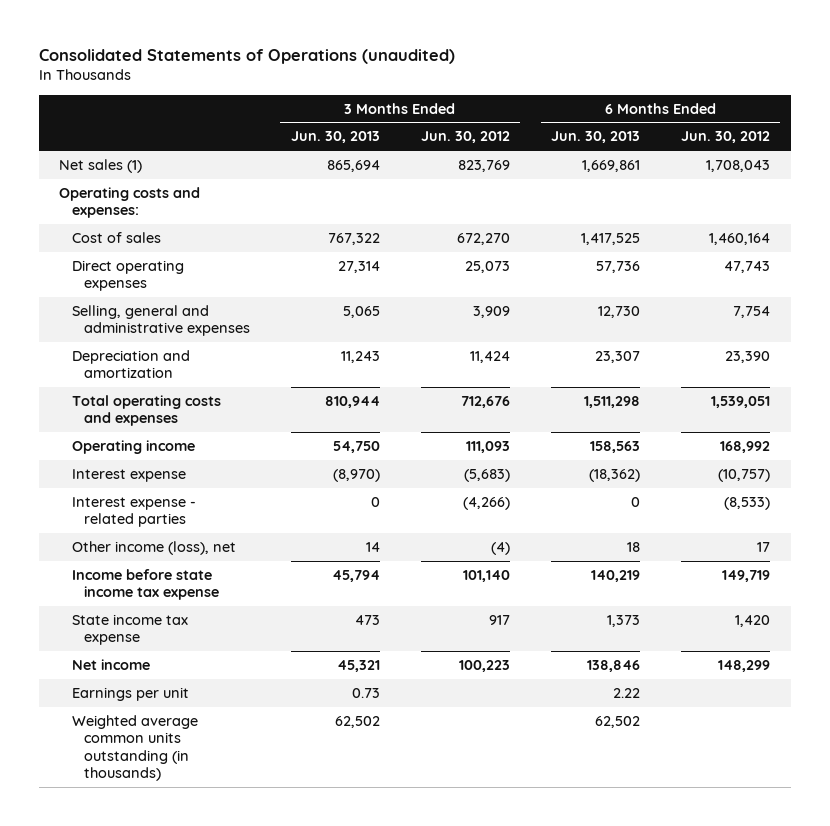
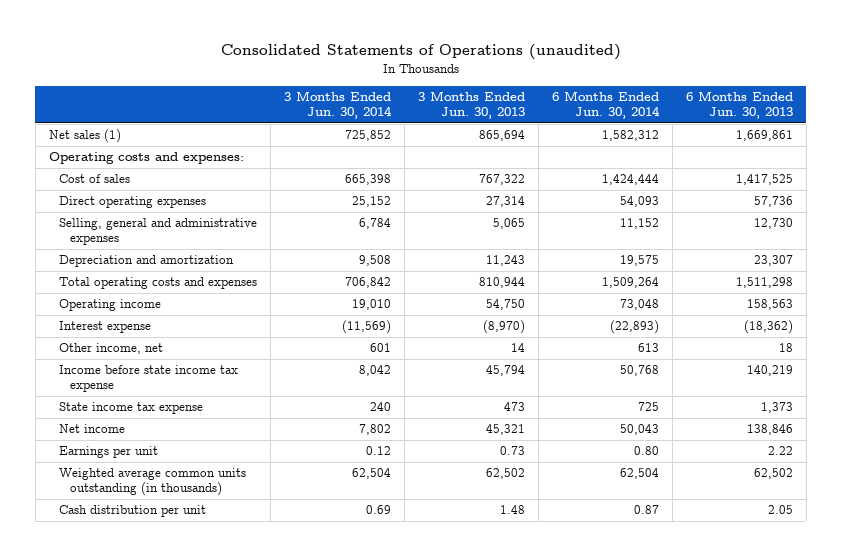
- | 3 Months Ended Jun. 30, 2013 | 3 Months Ended Jun. 30, 2012 | 6 Months Ended Jun. 30, 2013 | 6 Months Ended Jun. 30, 2012
+ | 3 Months Ended Jun. 30, 2014 | 3 Months Ended Jun. 30, 2013 | 6 Months Ended Jun. 30, 2014 | 6 Months Ended Jun. 30, 2013
- Interest expense - related parties | 0 | (4,266) | 0 | (8,533)
- Other income (loss), net | 14 | (4) | 18 | 17
+ Other income, net | 601 | 14 | 613 | 18
+ Cash distribution per unit | 0.69 | 1.48 | 0.87 | 2.05

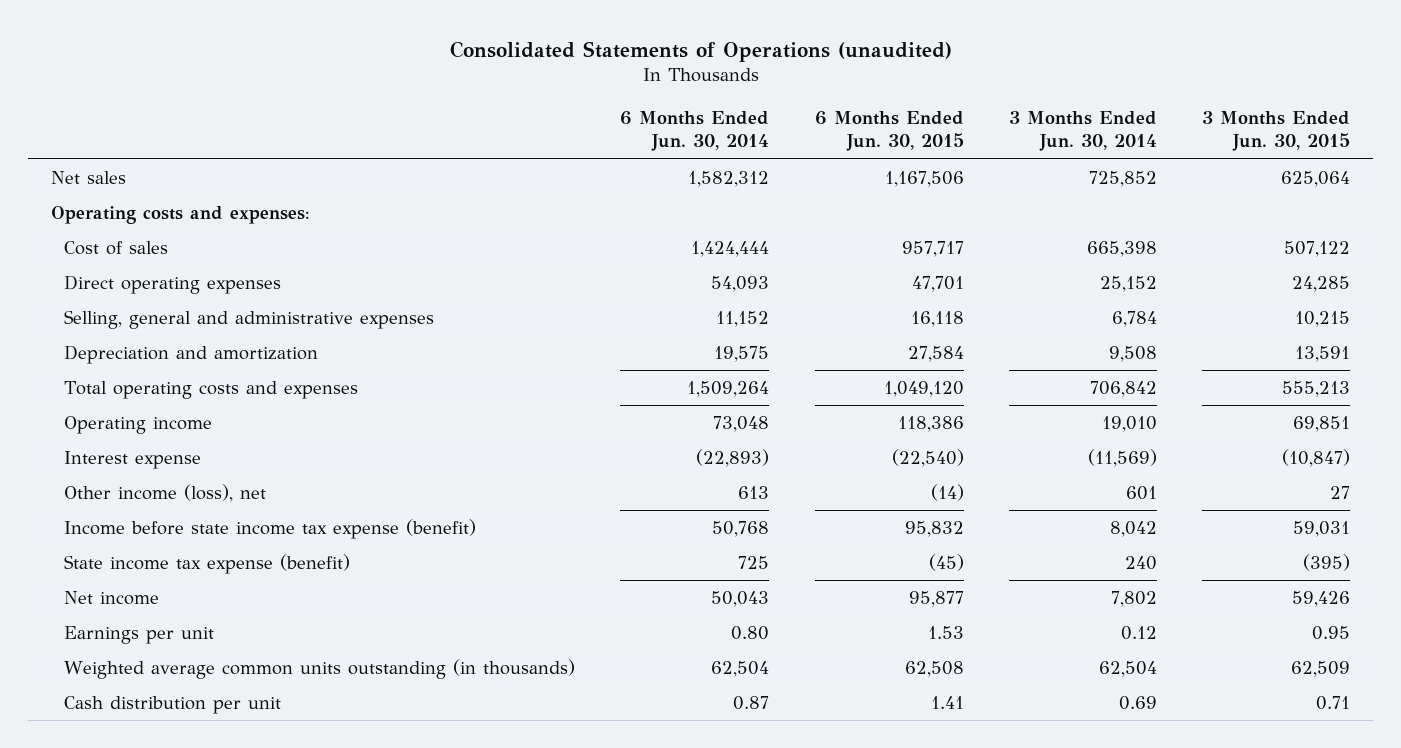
- | 3 Months Ended Jun. 30, 2014 | 3 Months Ended Jun. 30, 2013 | 6 Months Ended Jun. 30, 2014 | 6 Months Ended Jun. 30, 2013
+ | 6 Months Ended Jun. 30, 2014 | 6 Months Ended Jun. 30, 2015 | 3 Months Ended Jun. 30, 2014 | 3 Months Ended Jun. 30, 2015
- Net sales (1) | 725,852 | 865,694 | 1,582,312 | 1,669,861
+ Net sales | 1,582,312 | 1,167,506 | 725,852 | 625,064
- Other income, net | 601 | 14 | 613 | 18
- Income before state income tax expense | 8,042 | 45,794 | 50,768 | 140,219
- State income tax expense | 240 | 473 | 725 | 1,373
+ Other income (loss), net | 613 | (14) | 601 | 27
+ Income before state income tax expense (benefit) | 50,768 | 95,832 | 8,042 | 59,031
+ State income tax expense (benefit) | 725 | (45) | 240 | (395)

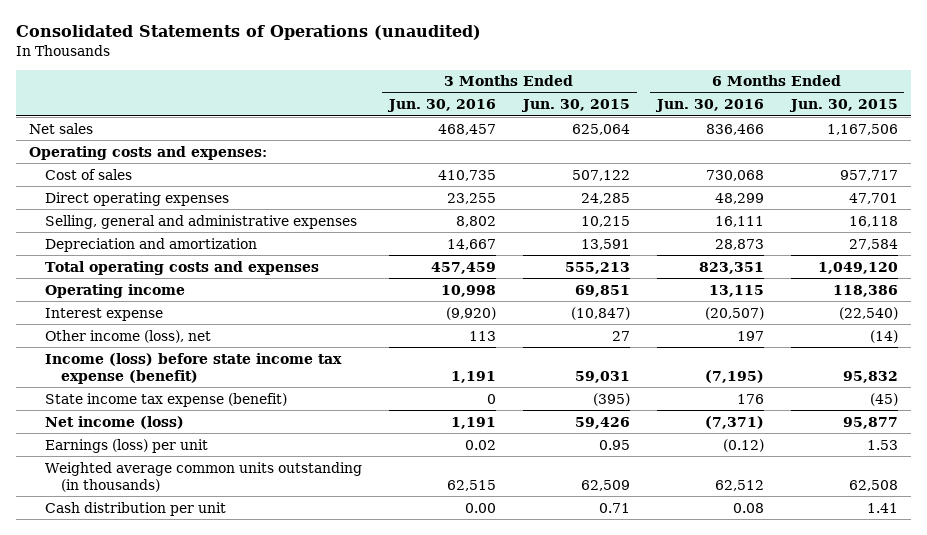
- | 6 Months Ended Jun. 30, 2014 | 6 Months Ended Jun. 30, 2015 | 3 Months Ended Jun. 30, 2014 | 3 Months Ended Jun. 30, 2015
+ | 3 Months Ended Jun. 30, 2016 | 3 Months Ended Jun. 30, 2015 | 6 Months Ended Jun. 30, 2016 | 6 Months Ended Jun. 30, 2015
- Income before state income tax expense (benefit) | 50,768 | 95,832 | 8,042 | 59,031
+ Income (loss) before state income tax expense (benefit) | 1,191 | 59,031 | (7,195) | 95,832
- Net income | 50,043 | 95,877 | 7,802 | 59,426
- Earnings per unit | 0.80 | 1.53 | 0.12 | 0.95
+ Net income (loss) | 1,191 | 59,426 | (7,371) | 95,877
+ Earnings (loss) per unit | 0.02 | 0.95 | (0.12) | 1.53

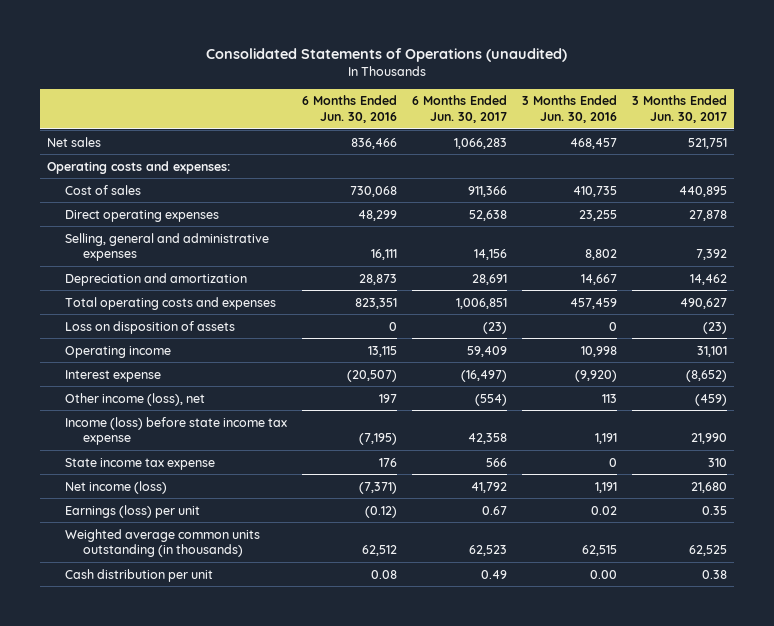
- | 3 Months Ended Jun. 30, 2016 | 3 Months Ended Jun. 30, 2015 | 6 Months Ended Jun. 30, 2016 | 6 Months Ended Jun. 30, 2015
+ | 6 Months Ended Jun. 30, 2016 | 6 Months Ended Jun. 30, 2017 | 3 Months Ended Jun. 30, 2016 | 3 Months Ended Jun. 30, 2017
+ Loss on disposition of assets | 0 | (23) | 0 | (23)
- Income (loss) before state income tax expense (benefit) | 1,191 | 59,031 | (7,195) | 95,832
- State income tax expense (benefit) | 0 | (395) | 176 | (45)
+ Income (loss) before state income tax expense | (7,195) | 42,358 | 1,191 | 21,990
+ State income tax expense | 176 | 566 | 0 | 310

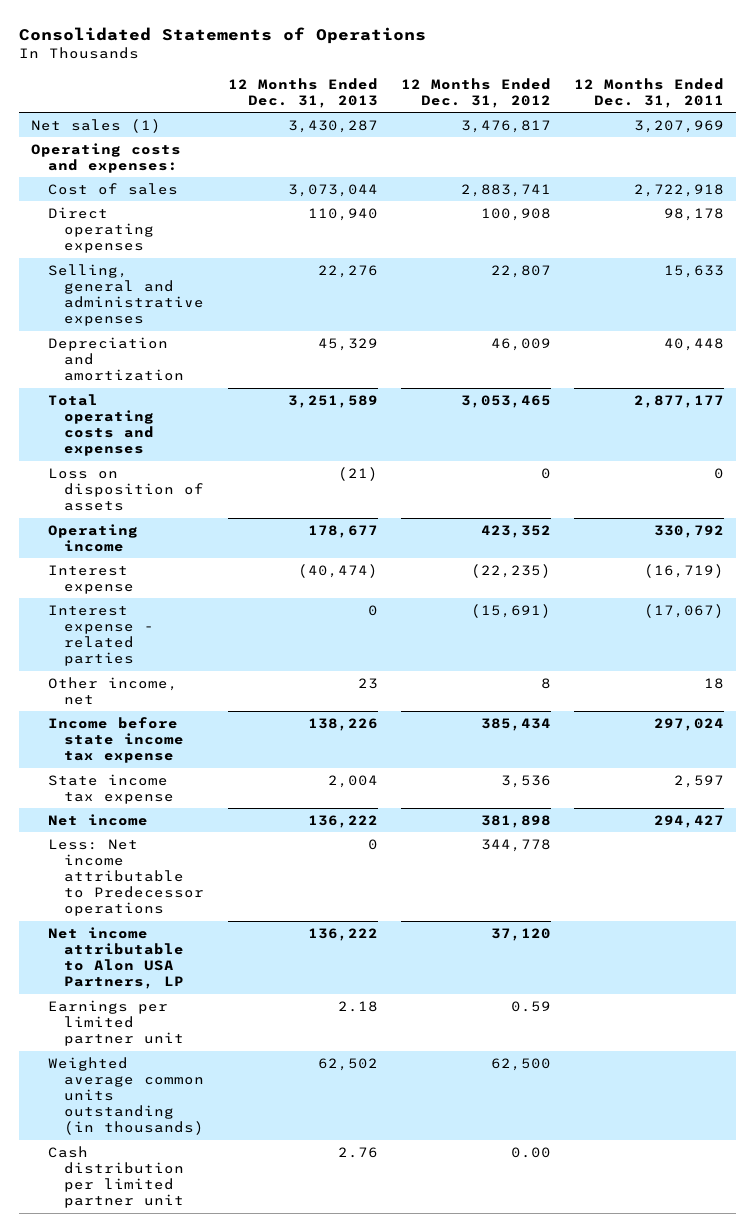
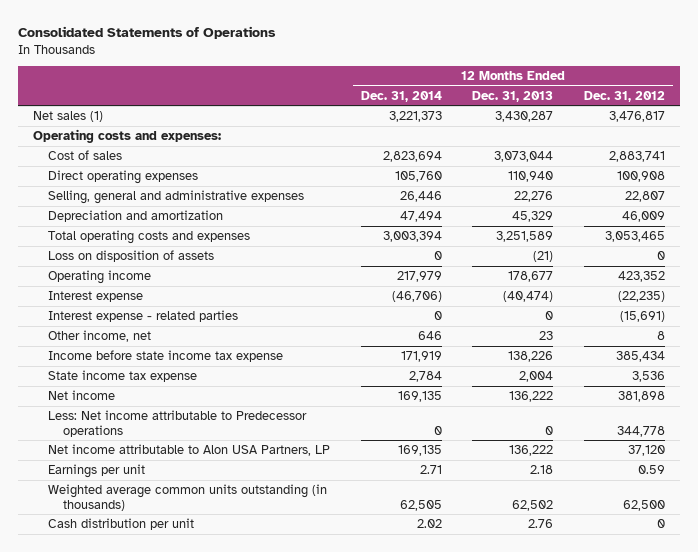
- | 12 Months Ended Dec. 31, 2013 | 12 Months Ended Dec. 31, 2012 | 12 Months Ended Dec. 31, 2011
+ | 12 Months Ended Dec. 31, 2014 | 12 Months Ended Dec. 31, 2013 | 12 Months Ended Dec. 31, 2012
- Earnings per limited partner unit | 2.18 | 0.59 |
+ Earnings per unit | 2.71 | 2.18 | 0.59
- Cash distribution per limited partner unit | 2.76 | 0.00 |
+ Cash distribution per unit | 2.02 | 2.76 | 0

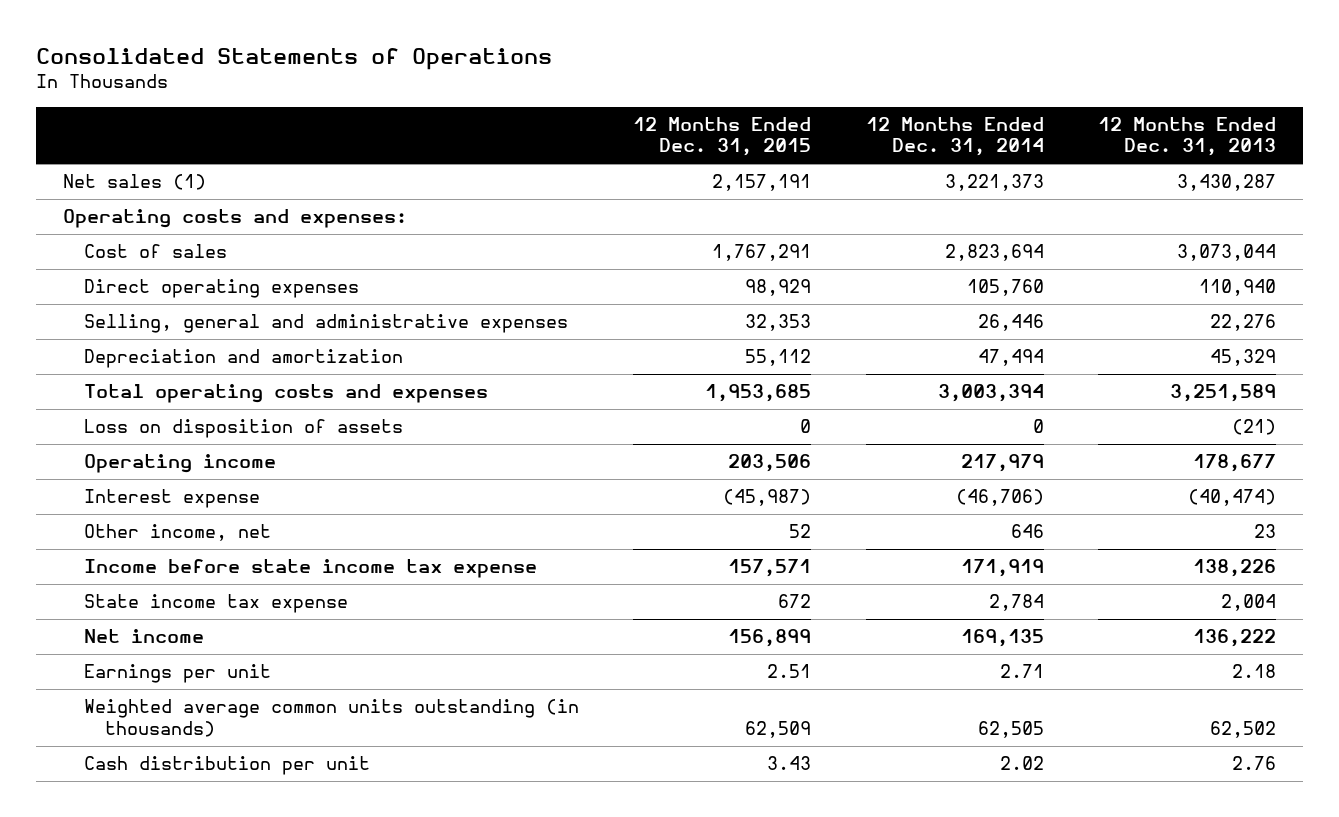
- | 12 Months Ended Dec. 31, 2014 | 12 Months Ended Dec. 31, 2013 | 12 Months Ended Dec. 31, 2012
+ | 12 Months Ended Dec. 31, 2015 | 12 Months Ended Dec. 31, 2014 | 12 Months Ended Dec. 31, 2013
- Interest expense - related parties | 0 | 0 | (15,691)
- Less: Net income attributable to Predecessor operations | 0 | 0 | 344,778
- Net income attributable to Alon USA Partners, LP | 169,135 | 136,222 | 37,120

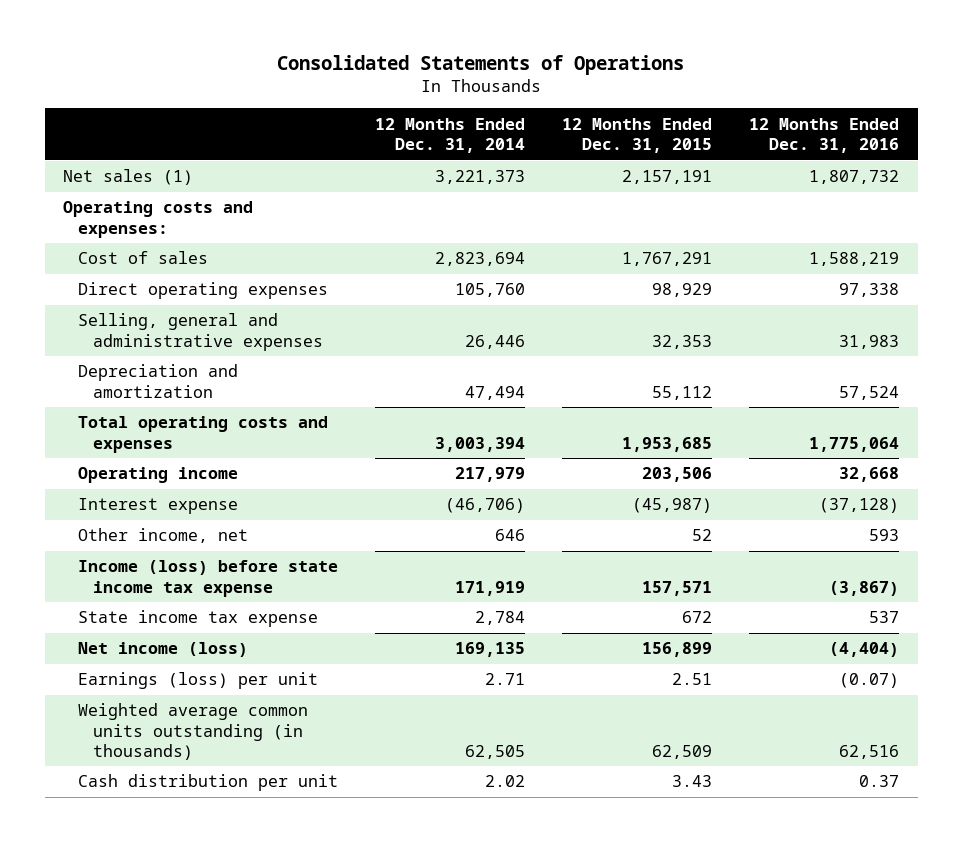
- | 12 Months Ended Dec. 31, 2015 | 12 Months Ended Dec. 31, 2014 | 12 Months Ended Dec. 31, 2013
+ | 12 Months Ended Dec. 31, 2014 | 12 Months Ended Dec. 31, 2015 | 12 Months Ended Dec. 31, 2016
- Loss on disposition of assets | 0 | 0 | (21)
- Income before state income tax expense | 157,571 | 171,919 | 138,226
+ Income (loss) before state income tax expense | 171,919 | 157,571 | (3,867)
- Net income | 156,899 | 169,135 | 136,222
- Earnings per unit | 2.51 | 2.71 | 2.18
+ Net income (loss) | 169,135 | 156,899 | (4,404)
+ Earnings (loss) per unit | 2.71 | 2.51 | (0.07)

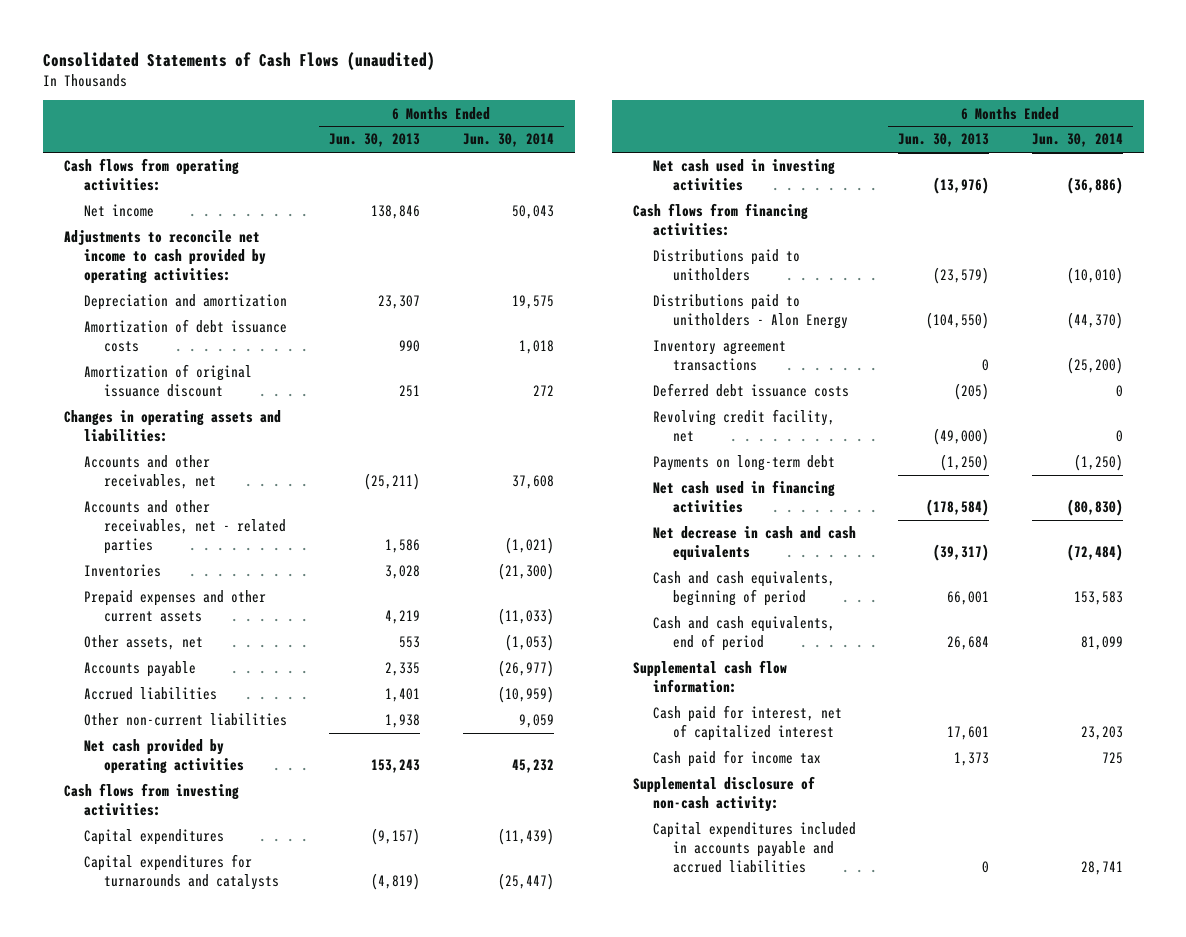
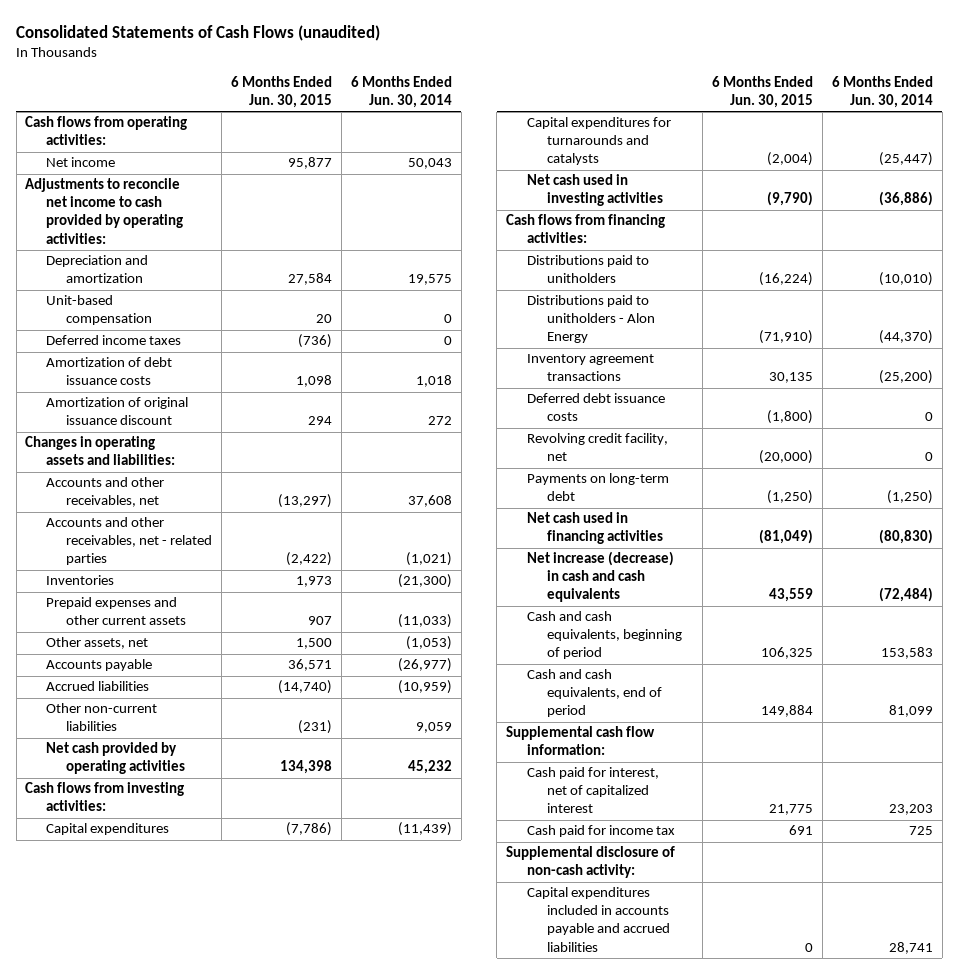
- | 6 Months Ended Jun. 30, 2013 | 6 Months Ended Jun. 30, 2014
+ | 6 Months Ended Jun. 30, 2015 | 6 Months Ended Jun. 30, 2014
+ Unit-based compensation | 20 | 0
+ Deferred income taxes | (736) | 0
- Net decrease in cash and cash equivalents | (39,317) | (72,484)
+ Net increase (decrease) in cash and cash equivalents | 43,559 | (72,484)

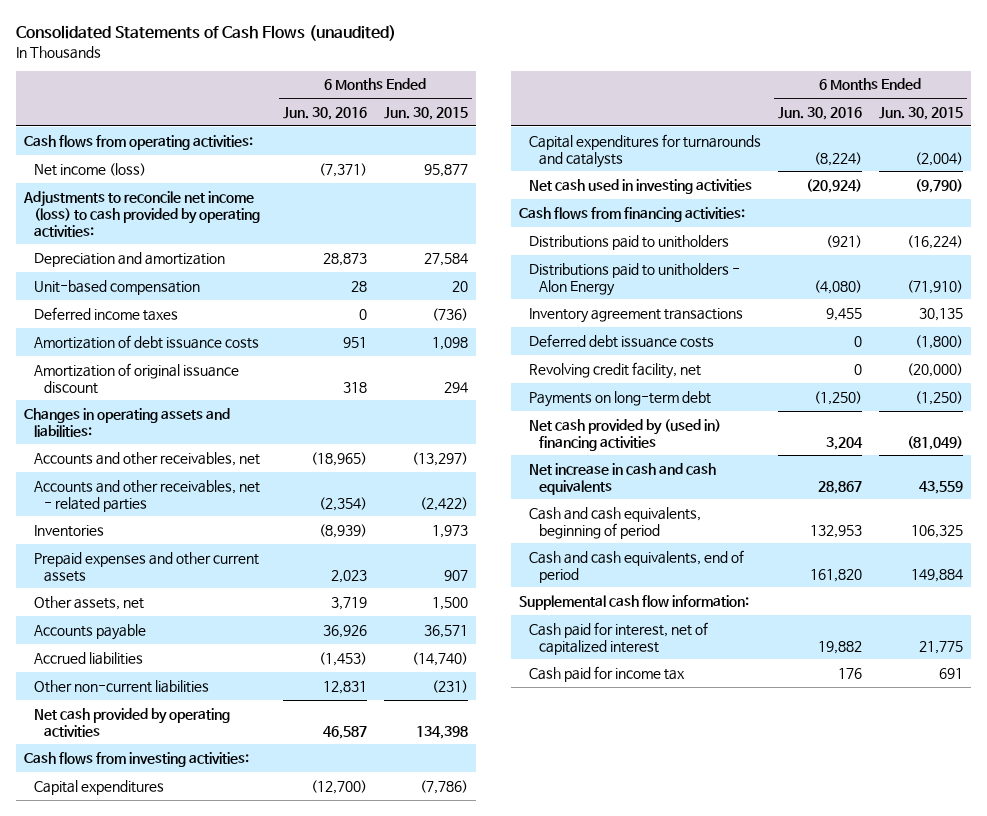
- | 6 Months Ended Jun. 30, 2015 | 6 Months Ended Jun. 30, 2014
+ | 6 Months Ended Jun. 30, 2016 | 6 Months Ended Jun. 30, 2015
- Net income | 95,877 | 50,043
- Adjustments to reconcile net income to cash provided by operating activities:
+ Net income (loss) | (7,371) | 95,877
+ Adjustments to reconcile net income (loss) to cash provided by operating activities:
- Net cash used in financing activities | (81,049) | (80,830)
- Net increase (decrease) in cash and cash equivalents | 43,559 | (72,484)
+ Net cash provided by (used in) financing activities | 3,204 | (81,049)
+ Net increase in cash and cash equivalents | 28,867 | 43,559
- Supplemental disclosure of non-cash activity:
- Capital expenditures included in accounts payable and accrued liabilities | 0 | 28,741

